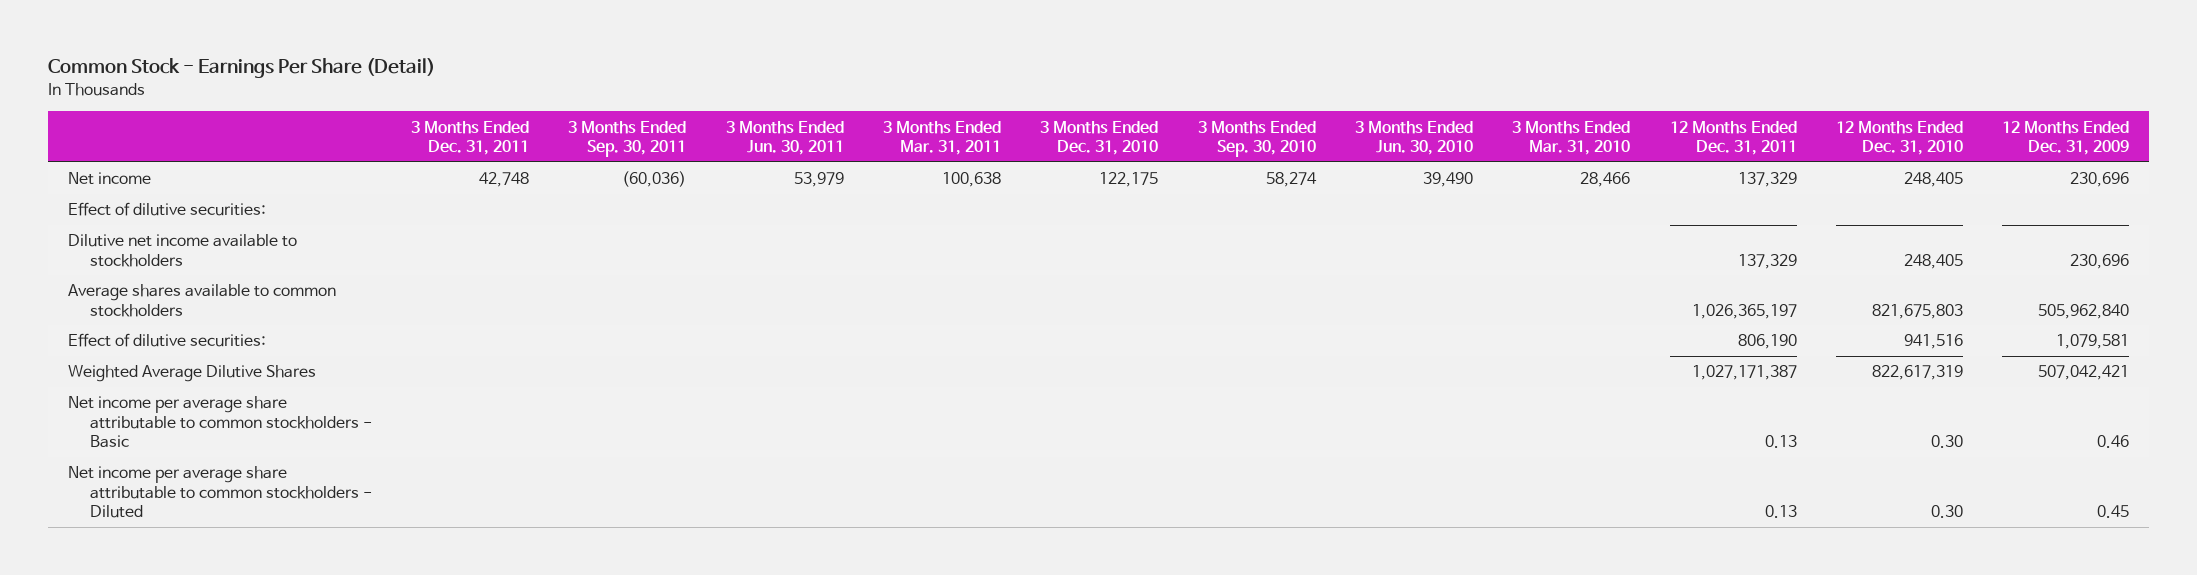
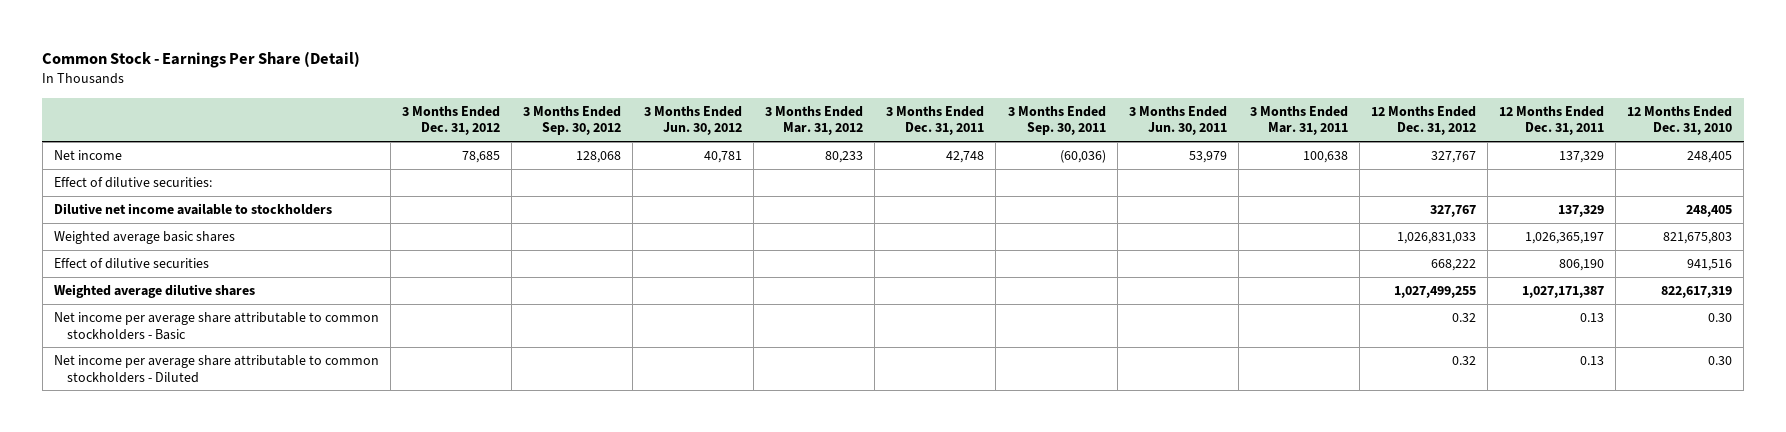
- | 3 Months Ended Dec. 31, 2011 | 3 Months Ended Sep. 30, 2011 | 3 Months Ended Jun. 30, 2011 | 3 Months Ended Mar. 31, 2011 | 3 Months Ended Dec. 31, 2010 | 3 Months Ended Sep. 30, 2010 | 3 Months Ended Jun. 30, 2010 | 3 Months Ended Mar. 31, 2010 | 12 Months Ended Dec. 31, 2011 | 12 Months Ended Dec. 31, 2010 | 12 Months Ended Dec. 31, 2009
+ | 3 Months Ended Dec. 31, 2012 | 3 Months Ended Sep. 30, 2012 | 3 Months Ended Jun. 30, 2012 | 3 Months Ended Mar. 31, 2012 | 3 Months Ended Dec. 31, 2011 | 3 Months Ended Sep. 30, 2011 | 3 Months Ended Jun. 30, 2011 | 3 Months Ended Mar. 31, 2011 | 12 Months Ended Dec. 31, 2012 | 12 Months Ended Dec. 31, 2011 | 12 Months Ended Dec. 31, 2010
- Average shares available to common stockholders | | | | | | | | | 1,026,365,197 | 821,675,803 | 505,962,840
- Effect of dilutive securities: | | | | | | | | | 806,190 | 941,516 | 1,079,581
- Weighted Average Dilutive Shares | | | | | | | | | 1,027,171,387 | 822,617,319 | 507,042,421
+ Weighted average basic shares | | | | | | | | | 1,026,831,033 | 1,026,365,197 | 821,675,803
+ Effect of dilutive securities | | | | | | | | | 668,222 | 806,190 | 941,516
+ Weighted average dilutive shares | | | | | | | | | 1,027,499,255 | 1,027,171,387 | 822,617,319

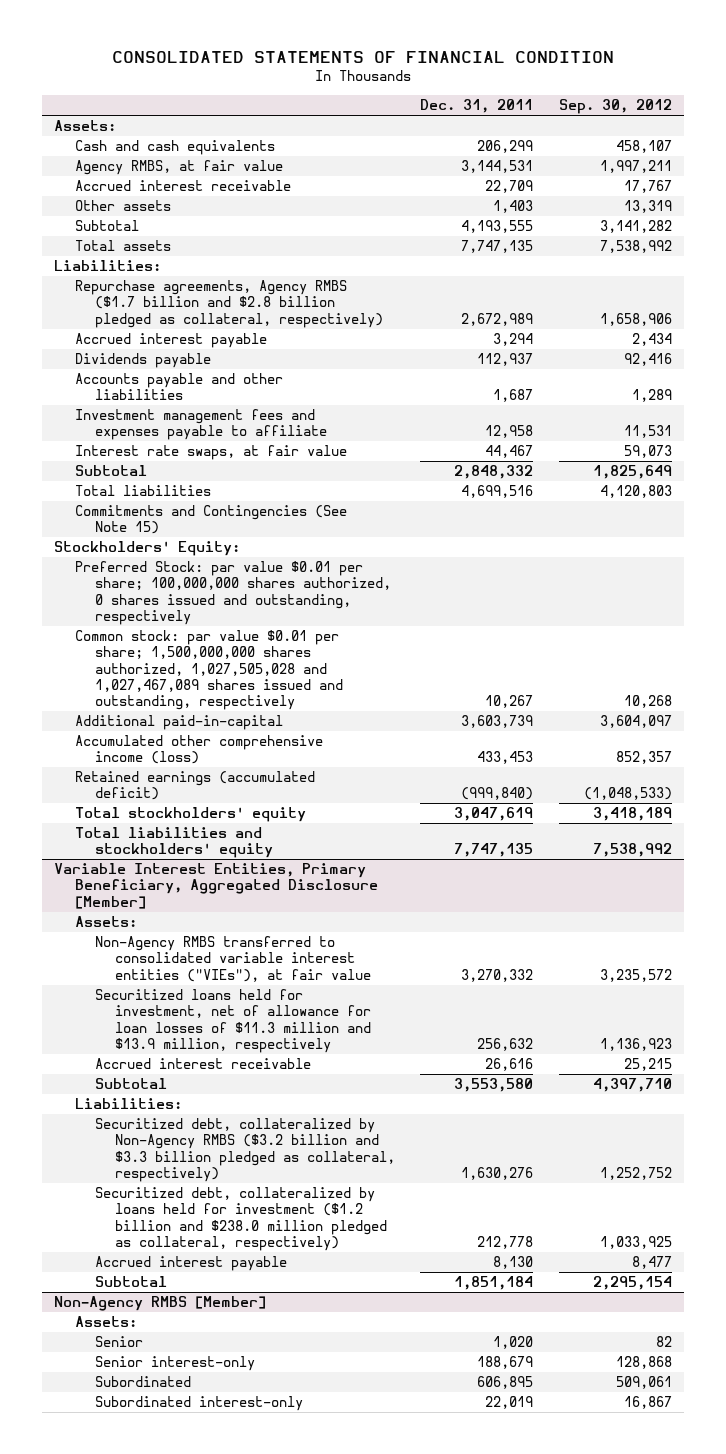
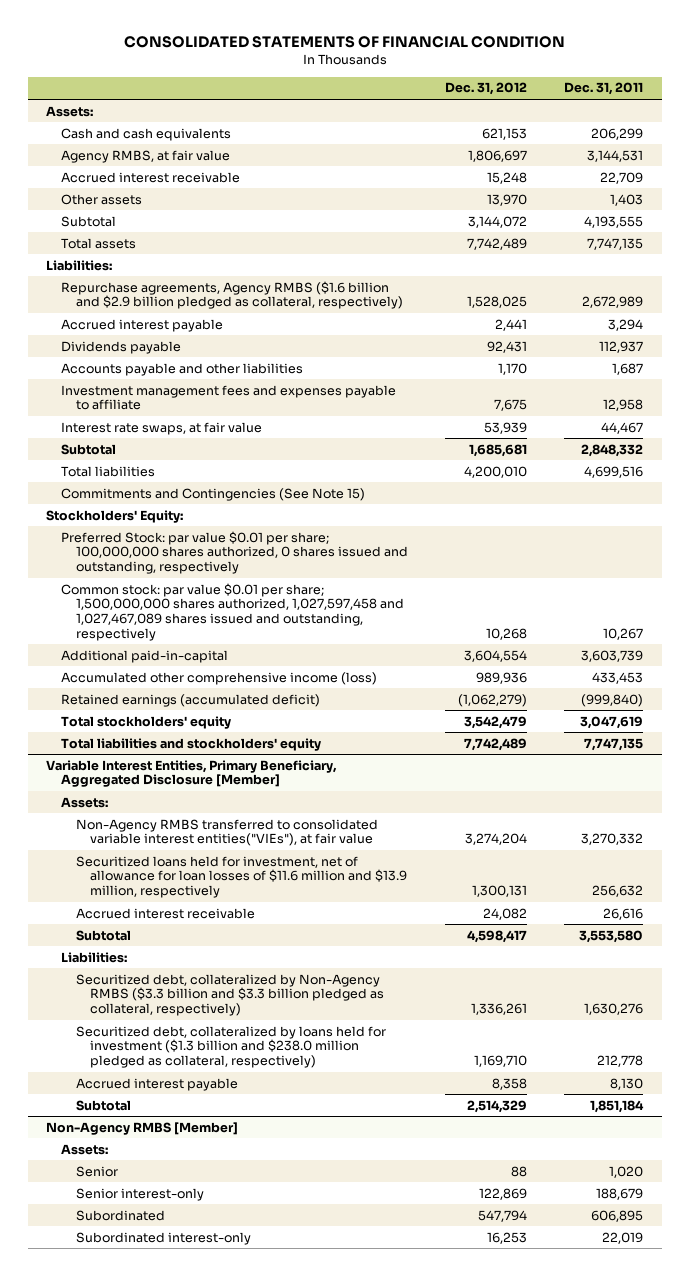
- | Dec. 31, 2011 | Sep. 30, 2012
+ | Dec. 31, 2012 | Dec. 31, 2011
- Repurchase agreements, Agency RMBS ($1.7 billion and $2.8 billion pledged as collateral, respectively) | 2,672,989 | 1,658,906
+ Repurchase agreements, Agency RMBS ($1.6 billion and $2.9 billion pledged as collateral, respectively) | 1,528,025 | 2,672,989
- Common stock: par value $0.01 per share; 1,500,000,000 shares authorized, 1,027,505,028 and 1,027,467,089 shares issued and outstanding, respectively | 10,267 | 10,268
+ Common stock: par value $0.01 per share; 1,500,000,000 shares authorized, 1,027,597,458 and 1,027,467,089 shares issued and outstanding, respectively | 10,268 | 10,267
@ Variable Interest Entities, Primary Beneficiary, Aggregated Disclosure [Member]
- Non-Agency RMBS transferred to consolidated variable interest entities ("VIEs"), at fair value | 3,270,332 | 3,235,572
- Securitized loans held for investment, net of allowance for loan losses of $11.3 million and $13.9 million, respectively | 256,632 | 1,136,923
+ Non-Agency RMBS transferred to consolidated variable interest entities("VIEs"), at fair value | 3,274,204 | 3,270,332
+ Securitized loans held for investment, net of allowance for loan losses of $11.6 million and $13.9 million, respectively | 1,300,131 | 256,632
- Securitized debt, collateralized by Non-Agency RMBS ($3.2 billion and $3.3 billion pledged as collateral, respectively) | 1,630,276 | 1,252,752
- Securitized debt, collateralized by loans held for investment ($1.2 billion and $238.0 million pledged as collateral, respectively) | 212,778 | 1,033,925
+ Securitized debt, collateralized by Non-Agency RMBS ($3.3 billion and $3.3 billion pledged as collateral, respectively) | 1,336,261 | 1,630,276
+ Securitized debt, collateralized by loans held for investment ($1.3 billion and $238.0 million pledged as collateral, respectively) | 1,169,710 | 212,778

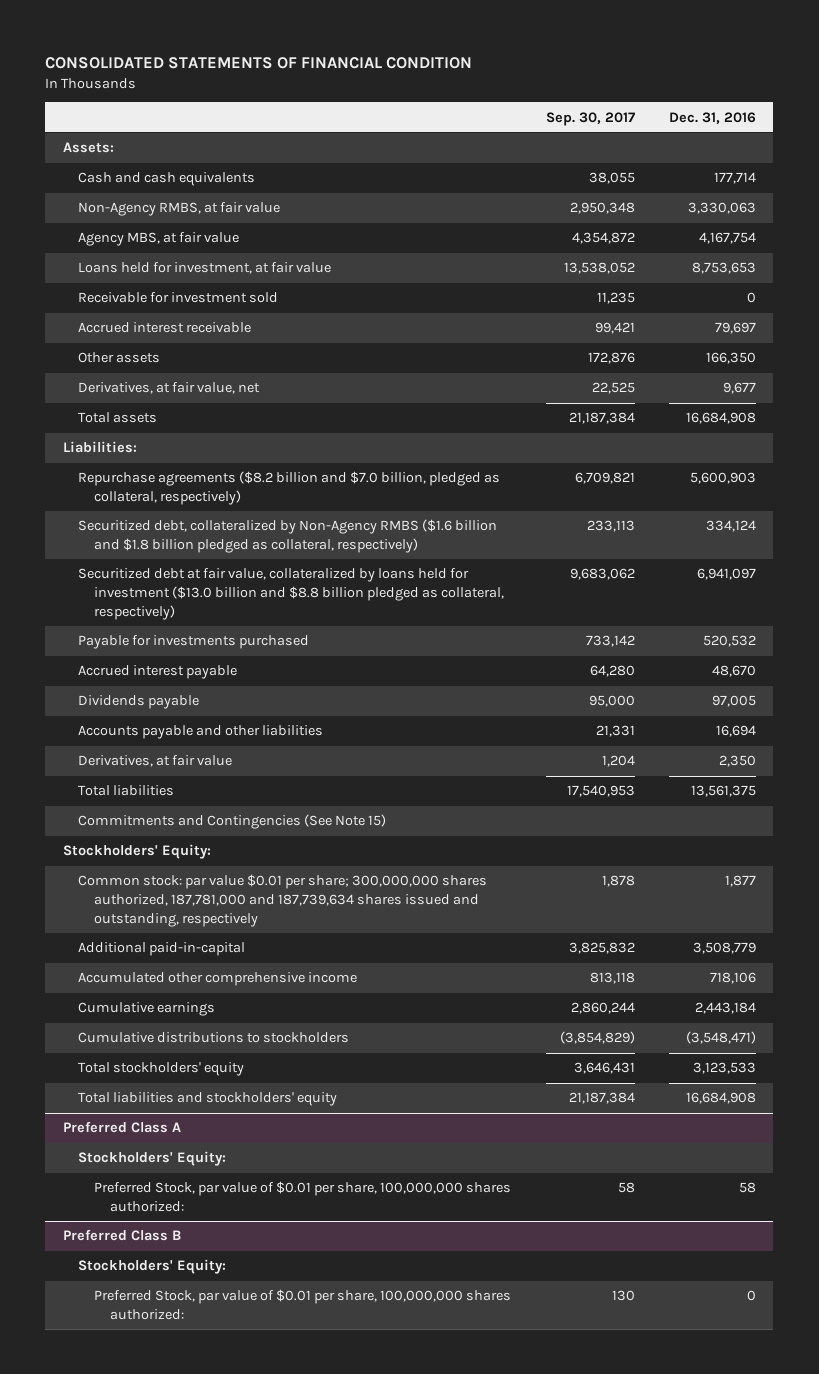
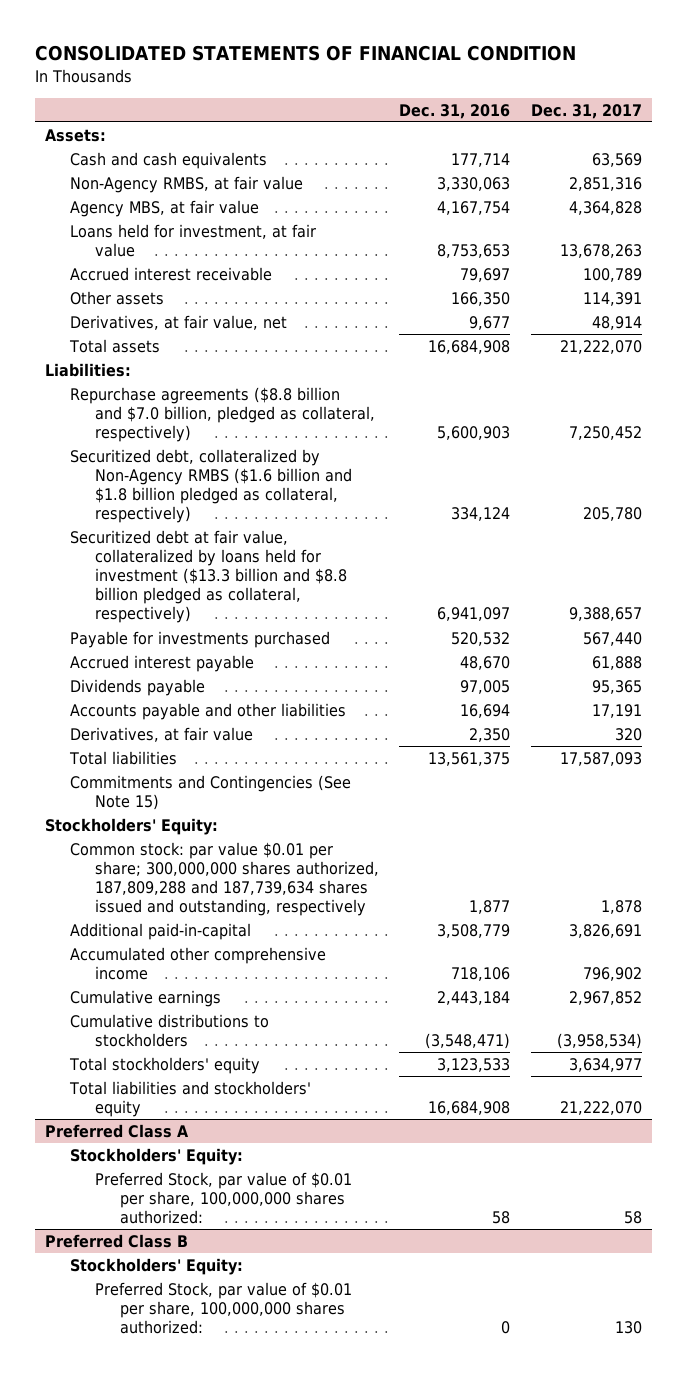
- | Sep. 30, 2017 | Dec. 31, 2016
+ | Dec. 31, 2016 | Dec. 31, 2017
- Receivable for investment sold | 11,235 | 0
- Repurchase agreements ($8.2 billion and $7.0 billion, pledged as collateral, respectively) | 6,709,821 | 5,600,903
+ Repurchase agreements ($8.8 billion and $7.0 billion, pledged as collateral, respectively) | 5,600,903 | 7,250,452
- Securitized debt at fair value, collateralized by loans held for investment ($13.0 billion and $8.8 billion pledged as collateral, respectively) | 9,683,062 | 6,941,097
+ Securitized debt at fair value, collateralized by loans held for investment ($13.3 billion and $8.8 billion pledged as collateral, respectively) | 6,941,097 | 9,388,657
- Common stock: par value $0.01 per share; 300,000,000 shares authorized, 187,781,000 and 187,739,634 shares issued and outstanding, respectively | 1,878 | 1,877
+ Common stock: par value $0.01 per share; 300,000,000 shares authorized, 187,809,288 and 187,739,634 shares issued and outstanding, respectively | 1,877 | 1,878

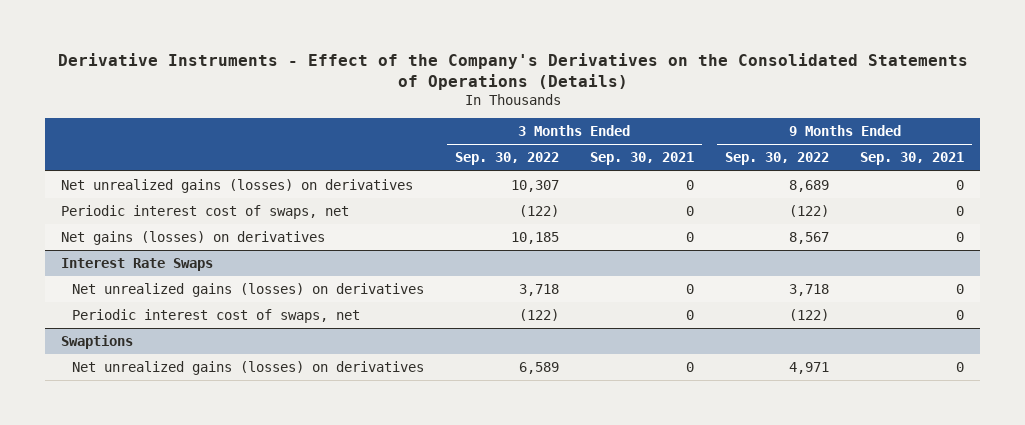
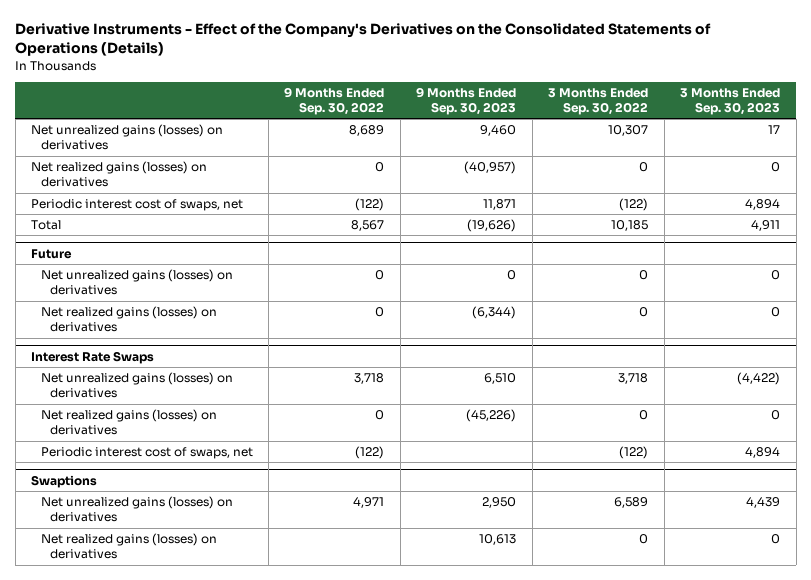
- | 3 Months Ended Sep. 30, 2022 | 3 Months Ended Sep. 30, 2021 | 9 Months Ended Sep. 30, 2022 | 9 Months Ended Sep. 30, 2021
+ | 9 Months Ended Sep. 30, 2022 | 9 Months Ended Sep. 30, 2023 | 3 Months Ended Sep. 30, 2022 | 3 Months Ended Sep. 30, 2023
+ Net realized gains (losses) on derivatives | 0 | (40,957) | 0 | 0
- Net gains (losses) on derivatives | 10,185 | 0 | 8,567 | 0
+ Total | 8,567 | (19,626) | 10,185 | 4,911
+ Future
+ Net unrealized gains (losses) on derivatives | 0 | 0 | 0 | 0
+ Net realized gains (losses) on derivatives | 0 | (6,344) | 0 | 0
@ Interest Rate Swaps
+ Net realized gains (losses) on derivatives | 0 | (45,226) | 0 | 0
@ Swaptions
+ Net realized gains (losses) on derivatives | | 10,613 | 0 | 0

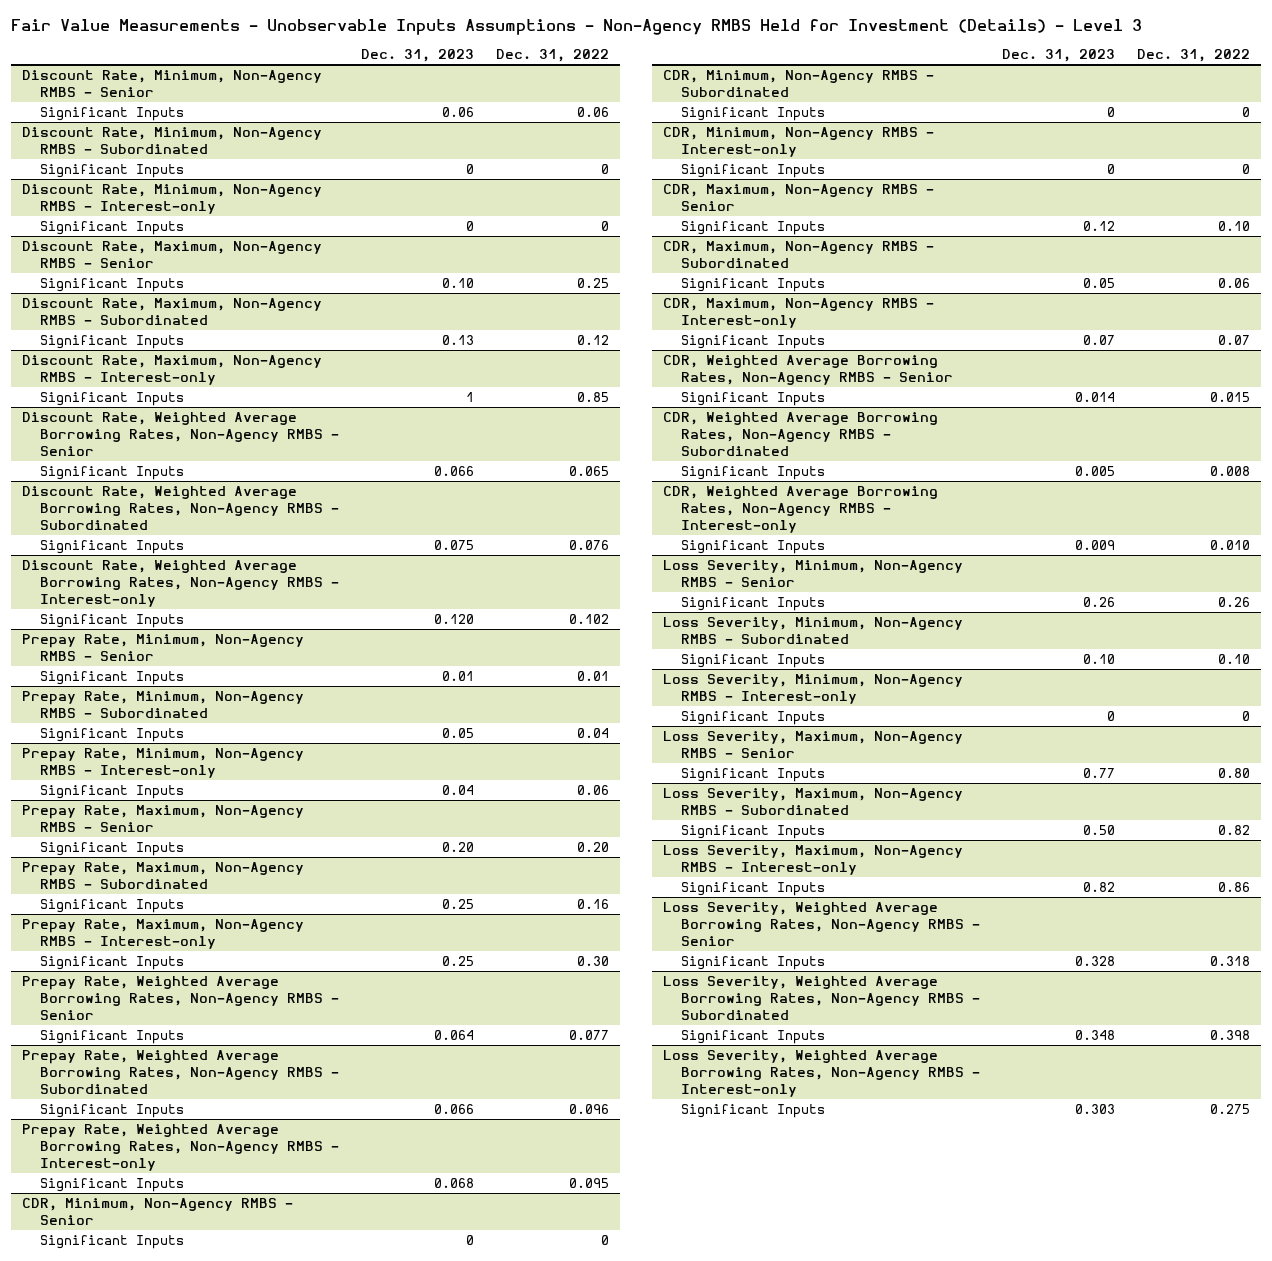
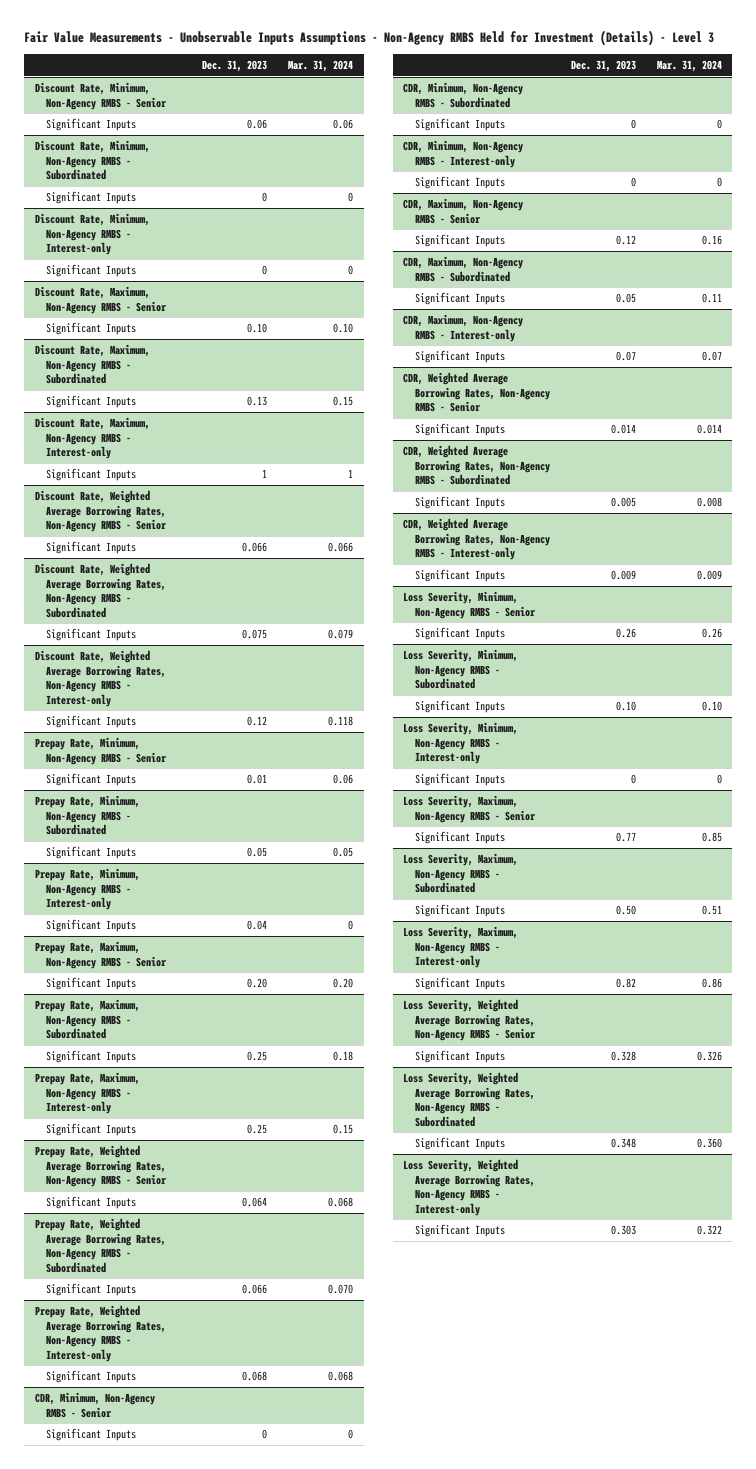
- | Dec. 31, 2023 | Dec. 31, 2022
+ | Dec. 31, 2023 | Mar. 31, 2024
@ Discount Rate, Weighted Average Borrowing Rates, Non-Agency RMBS - Interest-only
- Significant Inputs | 0.120 | 0.102
+ Significant Inputs | 0.12 | 0.118

